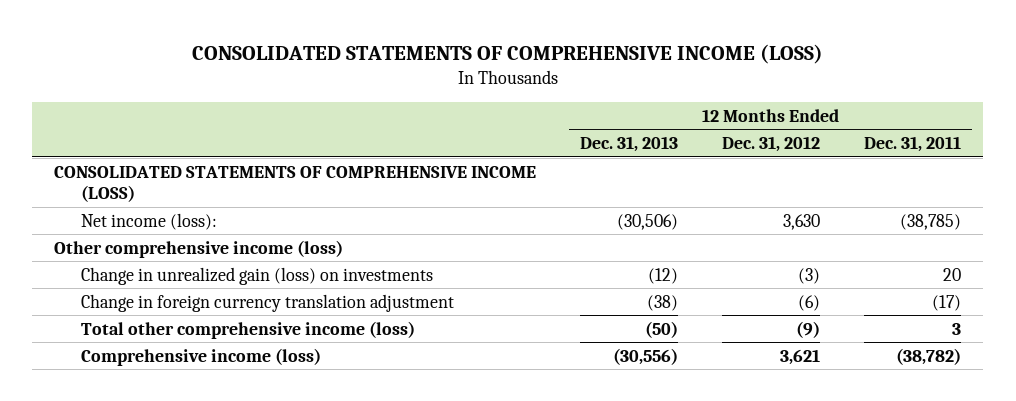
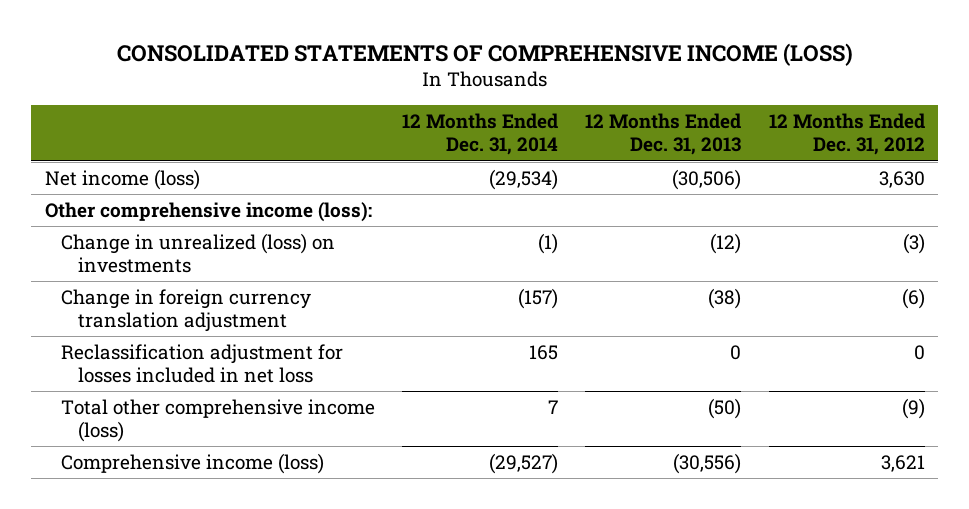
- | 12 Months Ended Dec. 31, 2013 | 12 Months Ended Dec. 31, 2012 | 12 Months Ended Dec. 31, 2011
+ | 12 Months Ended Dec. 31, 2014 | 12 Months Ended Dec. 31, 2013 | 12 Months Ended Dec. 31, 2012
- CONSOLIDATED STATEMENTS OF COMPREHENSIVE INCOME (LOSS)
- Net income (loss): | (30,506) | 3,630 | (38,785)
- Other comprehensive income (loss)
- Change in unrealized gain (loss) on investments | (12) | (3) | 20
+ Net income (loss) | (29,534) | (30,506) | 3,630
+ Other comprehensive income (loss):
+ Change in unrealized (loss) on investments | (1) | (12) | (3)
+ Reclassification adjustment for losses included in net loss | 165 | 0 | 0

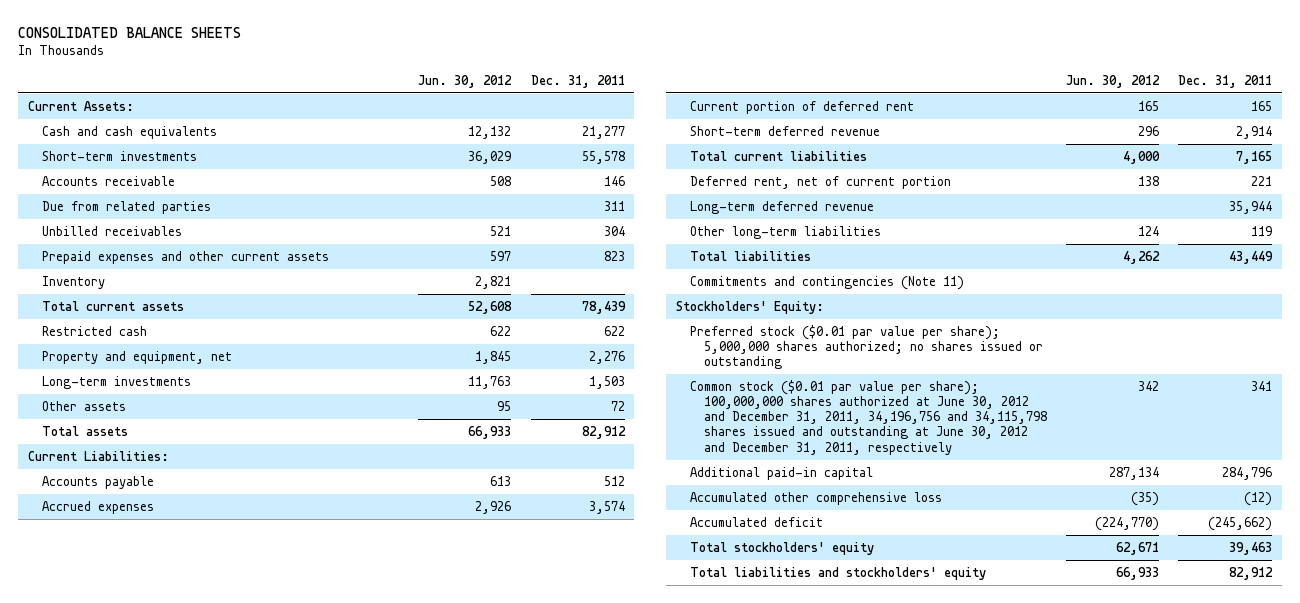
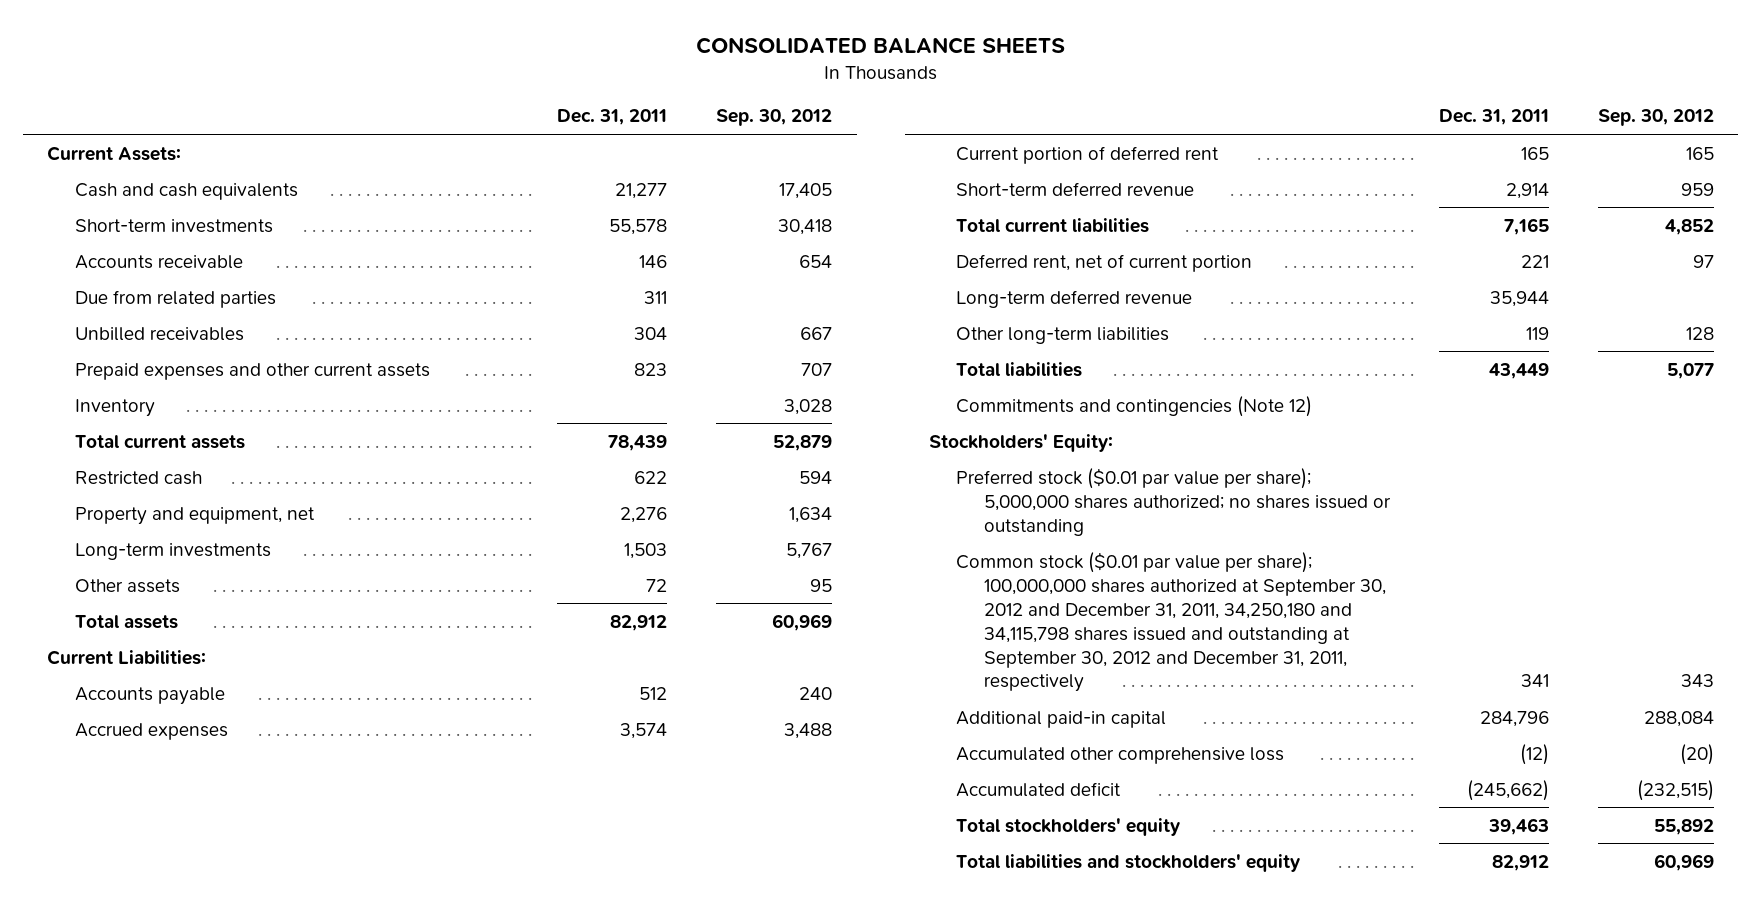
- | Jun. 30, 2012 | Dec. 31, 2011
+ | Dec. 31, 2011 | Sep. 30, 2012
- Commitments and contingencies (Note 11)
+ Commitments and contingencies (Note 12)
- Common stock ($0.01 par value per share); 100,000,000 shares authorized at June 30, 2012 and December 31, 2011, 34,196,756 and 34,115,798 shares issued and outstanding at June 30, 2012 and December 31, 2011, respectively | 342 | 341
+ Common stock ($0.01 par value per share); 100,000,000 shares authorized at September 30, 2012 and December 31, 2011, 34,250,180 and 34,115,798 shares issued and outstanding at September 30, 2012 and December 31, 2011, respectively | 341 | 343

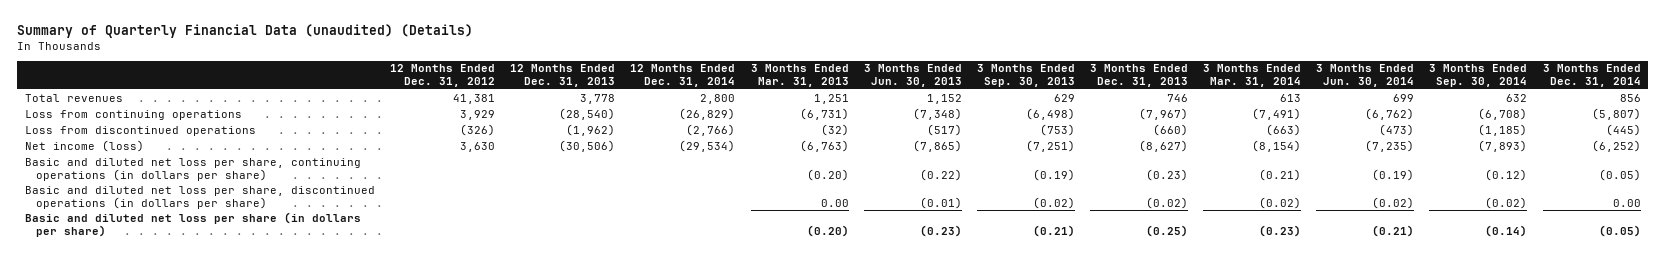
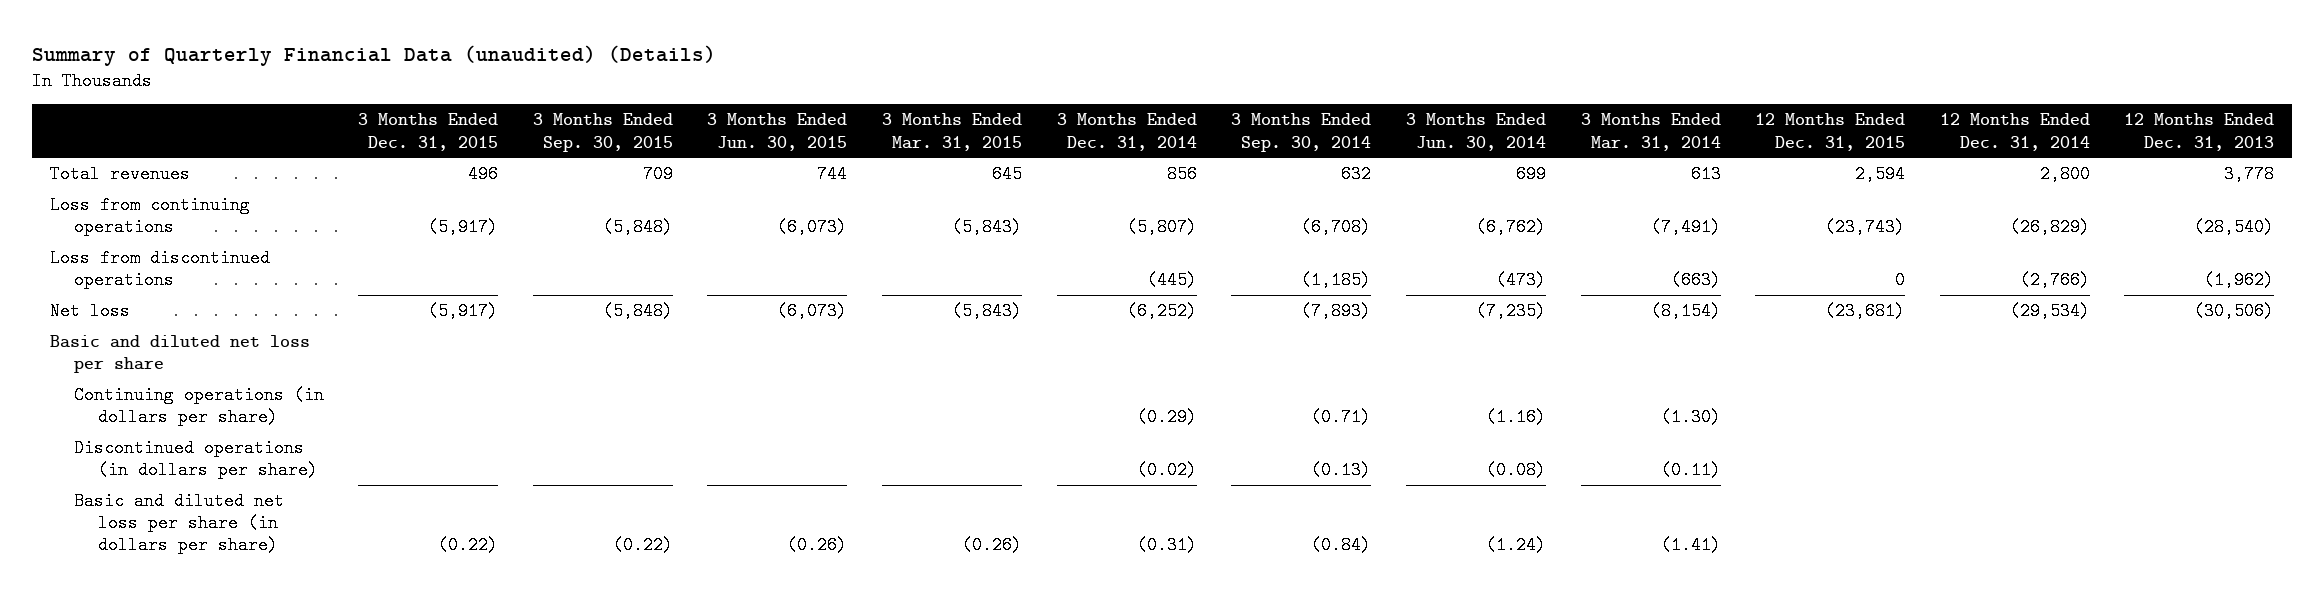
- | 12 Months Ended Dec. 31, 2012 | 12 Months Ended Dec. 31, 2013 | 12 Months Ended Dec. 31, 2014 | 3 Months Ended Mar. 31, 2013 | 3 Months Ended Jun. 30, 2013 | 3 Months Ended Sep. 30, 2013 | 3 Months Ended Dec. 31, 2013 | 3 Months Ended Mar. 31, 2014 | 3 Months Ended Jun. 30, 2014 | 3 Months Ended Sep. 30, 2014 | 3 Months Ended Dec. 31, 2014
+ | 3 Months Ended Dec. 31, 2015 | 3 Months Ended Sep. 30, 2015 | 3 Months Ended Jun. 30, 2015 | 3 Months Ended Mar. 31, 2015 | 3 Months Ended Dec. 31, 2014 | 3 Months Ended Sep. 30, 2014 | 3 Months Ended Jun. 30, 2014 | 3 Months Ended Mar. 31, 2014 | 12 Months Ended Dec. 31, 2015 | 12 Months Ended Dec. 31, 2014 | 12 Months Ended Dec. 31, 2013
- Net income (loss) | 3,630 | (30,506) | (29,534) | (6,763) | (7,865) | (7,251) | (8,627) | (8,154) | (7,235) | (7,893) | (6,252)
- Basic and diluted net loss per share, continuing operations (in dollars per share) | | | | (0.20) | (0.22) | (0.19) | (0.23) | (0.21) | (0.19) | (0.12) | (0.05)
- Basic and diluted net loss per share, discontinued operations (in dollars per share) | | | | 0.00 | (0.01) | (0.02) | (0.02) | (0.02) | (0.02) | (0.02) | 0.00
- Basic and diluted net loss per share (in dollars per share) | | | | (0.20) | (0.23) | (0.21) | (0.25) | (0.23) | (0.21) | (0.14) | (0.05)
+ Net loss | (5,917) | (5,848) | (6,073) | (5,843) | (6,252) | (7,893) | (7,235) | (8,154) | (23,681) | (29,534) | (30,506)
+ Basic and diluted net loss per share
+ Continuing operations (in dollars per share) | | | | | (0.29) | (0.71) | (1.16) | (1.30) | | |
+ Discontinued operations (in dollars per share) | | | | | (0.02) | (0.13) | (0.08) | (0.11) | | |
+ Basic and diluted net loss per share (in dollars per share) | (0.22) | (0.22) | (0.26) | (0.26) | (0.31) | (0.84) | (1.24) | (1.41) | | |

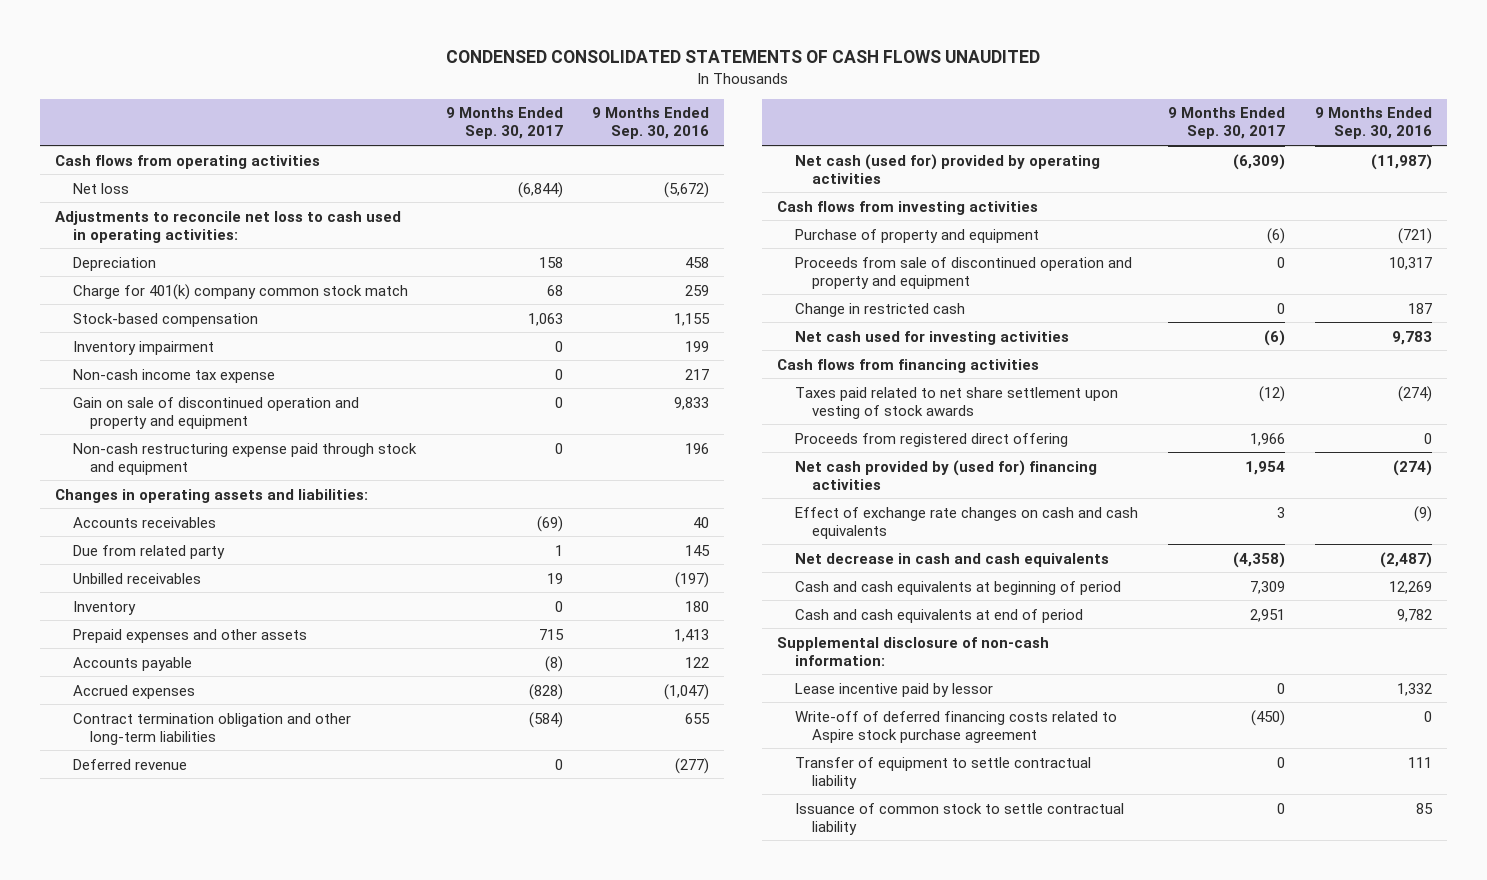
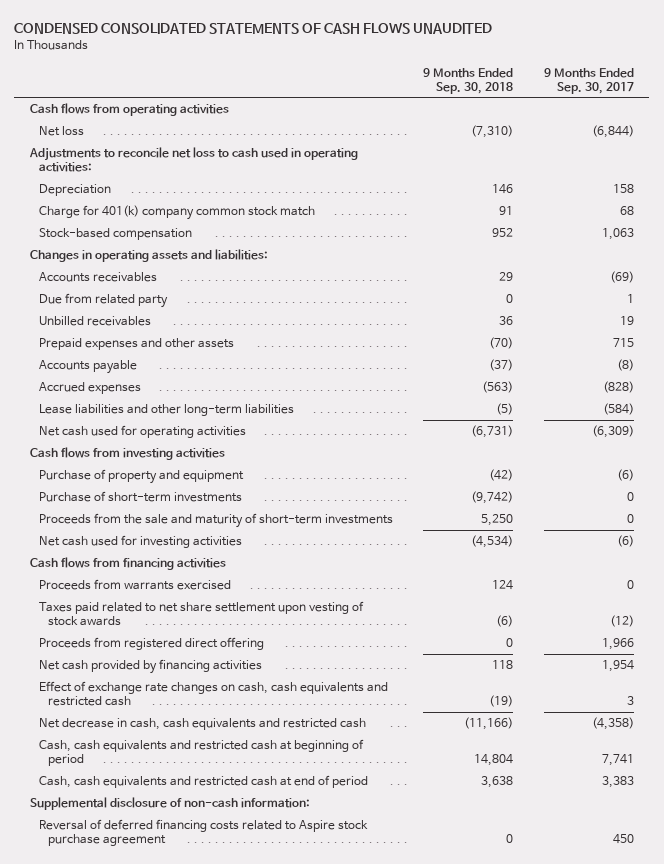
- | 9 Months Ended Sep. 30, 2017 | 9 Months Ended Sep. 30, 2016
+ | 9 Months Ended Sep. 30, 2018 | 9 Months Ended Sep. 30, 2017
- Inventory impairment | 0 | 199
- Non-cash income tax expense | 0 | 217
- Gain on sale of discontinued operation and property and equipment | 0 | 9,833
- Non-cash restructuring expense paid through stock and equipment | 0 | 196
- Inventory | 0 | 180
- Contract termination obligation and other long-term liabilities | (584) | 655
- Deferred revenue | 0 | (277)
- Net cash (used for) provided by operating activities | (6,309) | (11,987)
+ Lease liabilities and other long-term liabilities | (5) | (584)
+ Net cash used for operating activities | (6,731) | (6,309)
- Proceeds from sale of discontinued operation and property and equipment | 0 | 10,317
- Change in restricted cash | 0 | 187
+ Purchase of short-term investments | (9,742) | 0
+ Proceeds from the sale and maturity of short-term investments | 5,250 | 0
+ Proceeds from warrants exercised | 124 | 0
- Net cash provided by (used for) financing activities | 1,954 | (274)
- Effect of exchange rate changes on cash and cash equivalents | 3 | (9)
- Net decrease in cash and cash equivalents | (4,358) | (2,487)
- Cash and cash equivalents at beginning of period | 7,309 | 12,269
- Cash and cash equivalents at end of period | 2,951 | 9,782
+ Net cash provided by financing activities | 118 | 1,954
+ Effect of exchange rate changes on cash, cash equivalents and restricted cash | (19) | 3
+ Net decrease in cash, cash equivalents and restricted cash | (11,166) | (4,358)
+ Cash, cash equivalents and restricted cash at beginning of period | 14,804 | 7,741
+ Cash, cash equivalents and restricted cash at end of period | 3,638 | 3,383
- Lease incentive paid by lessor | 0 | 1,332
- Write-off of deferred financing costs related to Aspire stock purchase agreement | (450) | 0
- Transfer of equipment to settle contractual liability | 0 | 111
- Issuance of common stock to settle contractual liability | 0 | 85
+ Reversal of deferred financing costs related to Aspire stock purchase agreement | 0 | 450

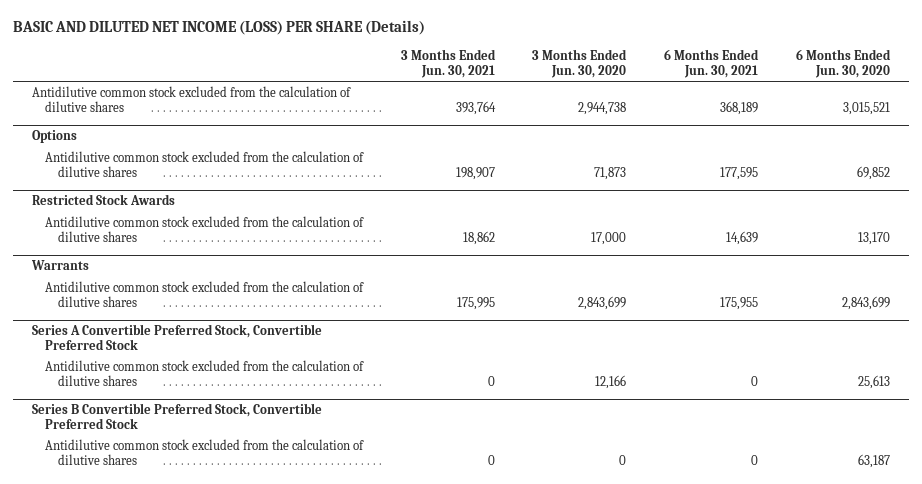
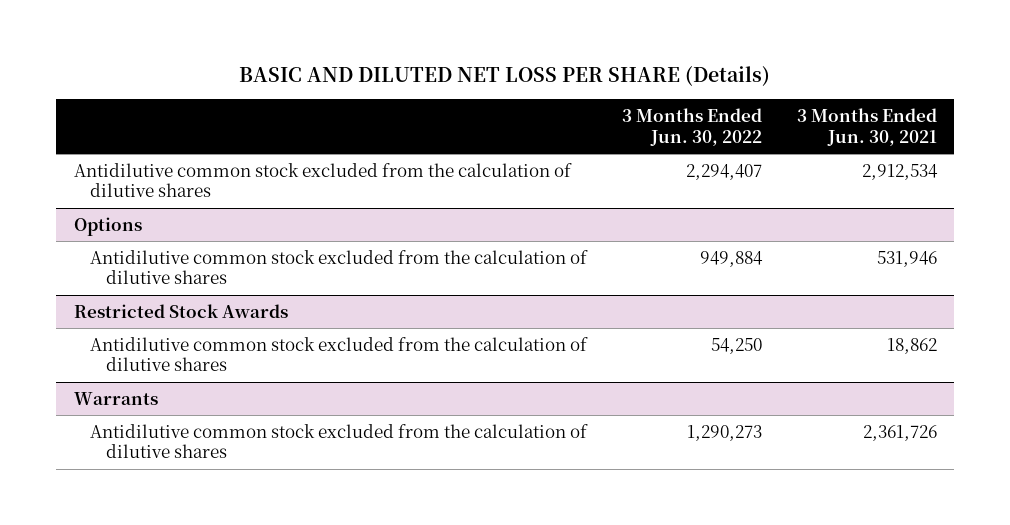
- BASIC AND DILUTED NET INCOME (LOSS) PER SHARE (Details)
+ BASIC AND DILUTED NET LOSS PER SHARE (Details)
- | 3 Months Ended Jun. 30, 2021 | 3 Months Ended Jun. 30, 2020 | 6 Months Ended Jun. 30, 2021 | 6 Months Ended Jun. 30, 2020
+ | 3 Months Ended Jun. 30, 2022 | 3 Months Ended Jun. 30, 2021
- Antidilutive common stock excluded from the calculation of dilutive shares | 393,764 | 2,944,738 | 368,189 | 3,015,521
+ Antidilutive common stock excluded from the calculation of dilutive shares | 2,294,407 | 2,912,534
@ Options
- Antidilutive common stock excluded from the calculation of dilutive shares | 198,907 | 71,873 | 177,595 | 69,852
+ Antidilutive common stock excluded from the calculation of dilutive shares | 949,884 | 531,946
@ Warrants
- Antidilutive common stock excluded from the calculation of dilutive shares | 175,995 | 2,843,699 | 175,955 | 2,843,699
- Series A Convertible Preferred Stock, Convertible Preferred Stock
- Antidilutive common stock excluded from the calculation of dilutive shares | 0 | 12,166 | 0 | 25,613
- Series B Convertible Preferred Stock, Convertible Preferred Stock
- Antidilutive common stock excluded from the calculation of dilutive shares | 0 | 0 | 0 | 63,187
@ Warrants
+ Antidilutive common stock excluded from the calculation of dilutive shares | 1,290,273 | 2,361,726

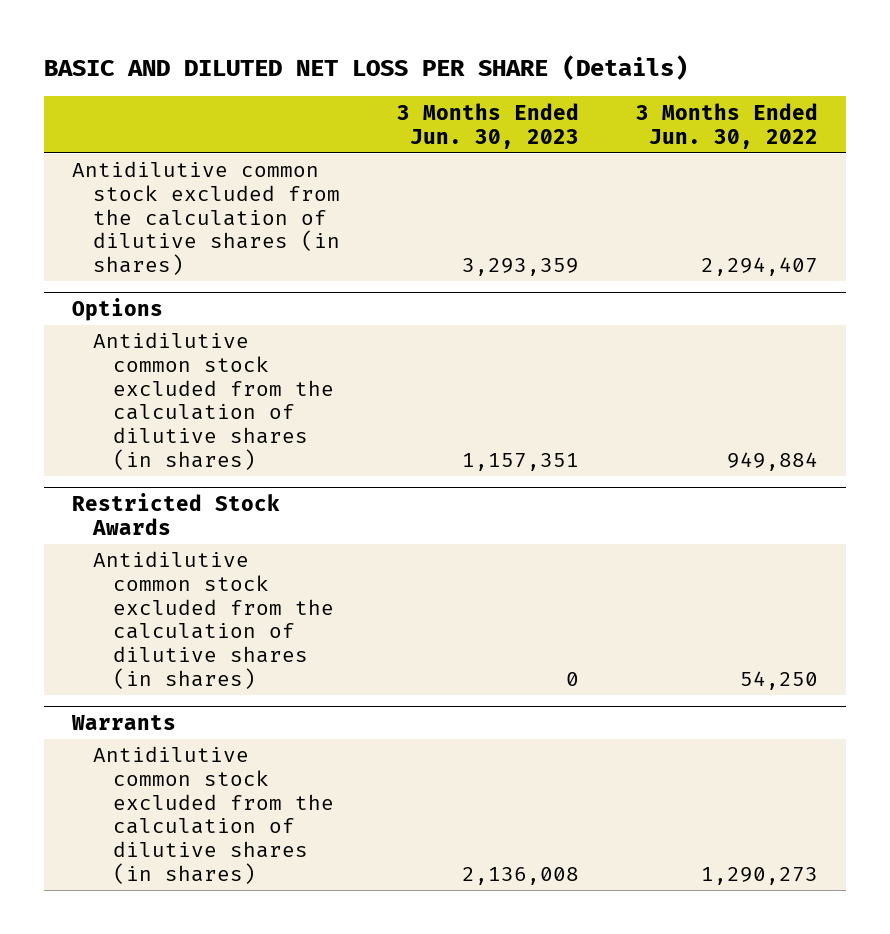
- | 3 Months Ended Jun. 30, 2022 | 3 Months Ended Jun. 30, 2021
+ | 3 Months Ended Jun. 30, 2023 | 3 Months Ended Jun. 30, 2022
- Antidilutive common stock excluded from the calculation of dilutive shares | 2,294,407 | 2,912,534
+ Antidilutive common stock excluded from the calculation of dilutive shares (in shares) | 3,293,359 | 2,294,407
@ Options
- Antidilutive common stock excluded from the calculation of dilutive shares | 949,884 | 531,946
+ Antidilutive common stock excluded from the calculation of dilutive shares (in shares) | 1,157,351 | 949,884
@ Restricted Stock Awards
- Antidilutive common stock excluded from the calculation of dilutive shares | 54,250 | 18,862
+ Antidilutive common stock excluded from the calculation of dilutive shares (in shares) | 0 | 54,250
@ Warrants
- Antidilutive common stock excluded from the calculation of dilutive shares | 1,290,273 | 2,361,726
+ Antidilutive common stock excluded from the calculation of dilutive shares (in shares) | 2,136,008 | 1,290,273

